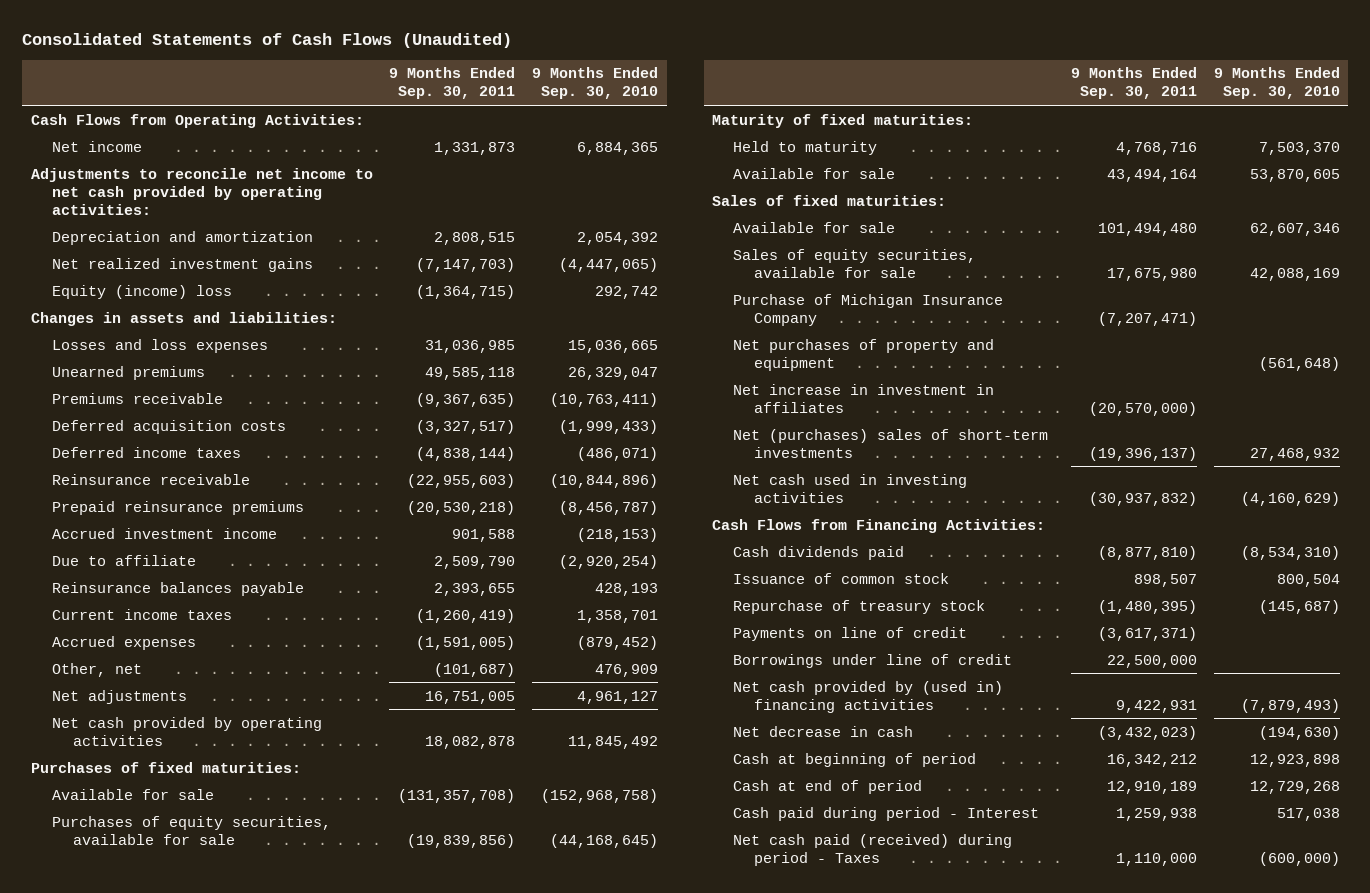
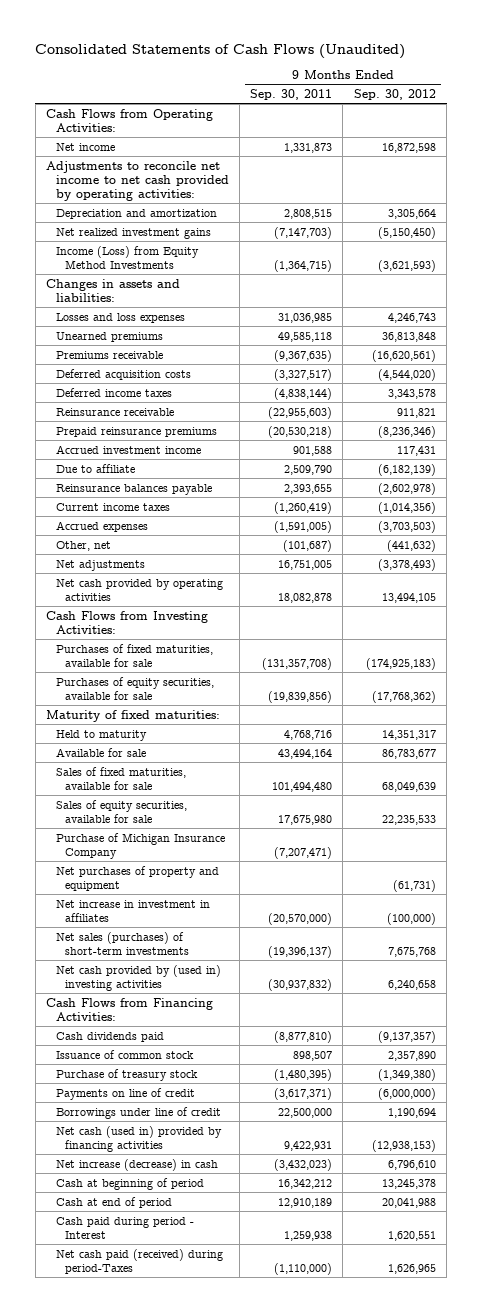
- | 9 Months Ended Sep. 30, 2011 | 9 Months Ended Sep. 30, 2010
+ | 9 Months Ended Sep. 30, 2011 | 9 Months Ended Sep. 30, 2012
- Equity (income) loss | (1,364,715) | 292,742
+ Income (Loss) from Equity Method Investments | (1,364,715) | (3,621,593)
- Purchases of fixed maturities:
- Available for sale | (131,357,708) | (152,968,758)
+ Cash Flows from Investing Activities:
+ Purchases of fixed maturities, available for sale | (131,357,708) | (174,925,183)
- Sales of fixed maturities:
- Available for sale | 101,494,480 | 62,607,346
+ Sales of fixed maturities, available for sale | 101,494,480 | 68,049,639
- Net (purchases) sales of short-term investments | (19,396,137) | 27,468,932
- Net cash used in investing activities | (30,937,832) | (4,160,629)
+ Net sales (purchases) of short-term investments | (19,396,137) | 7,675,768
+ Net cash provided by (used in) investing activities | (30,937,832) | 6,240,658
- Repurchase of treasury stock | (1,480,395) | (145,687)
+ Purchase of treasury stock | (1,480,395) | (1,349,380)
- Net cash provided by (used in) financing activities | 9,422,931 | (7,879,493)
- Net decrease in cash | (3,432,023) | (194,630)
+ Net cash (used in) provided by financing activities | 9,422,931 | (12,938,153)
+ Net increase (decrease) in cash | (3,432,023) | 6,796,610
- Net cash paid (received) during period - Taxes | 1,110,000 | (600,000)
+ Net cash paid (received) during period-Taxes | (1,110,000) | 1,626,965

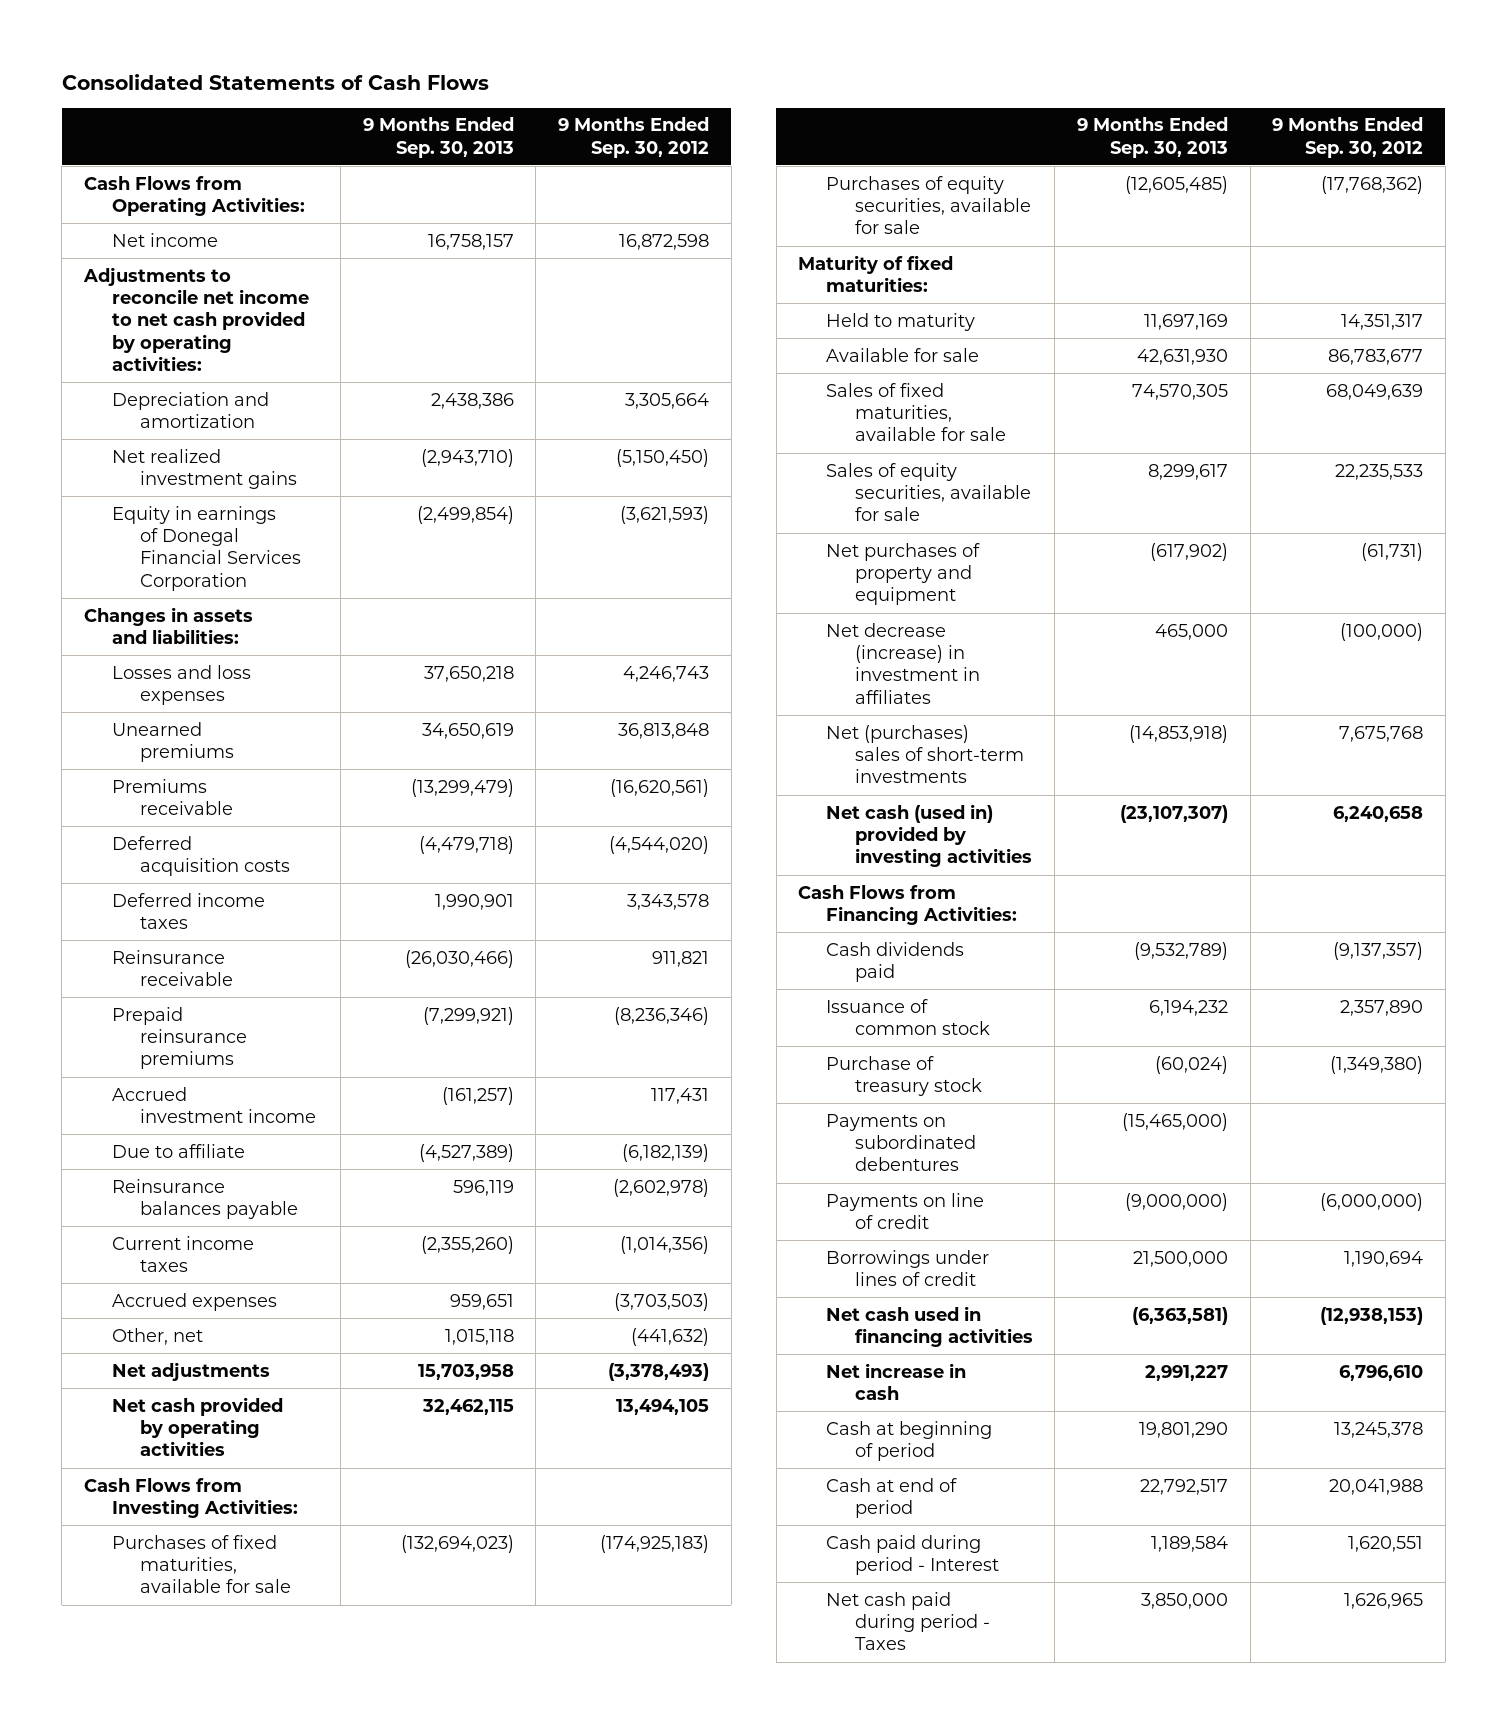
- Consolidated Statements of Cash Flows (Unaudited)
+ Consolidated Statements of Cash Flows
- | 9 Months Ended Sep. 30, 2011 | 9 Months Ended Sep. 30, 2012
+ | 9 Months Ended Sep. 30, 2013 | 9 Months Ended Sep. 30, 2012
- Income (Loss) from Equity Method Investments | (1,364,715) | (3,621,593)
+ Equity in earnings of Donegal Financial Services Corporation | (2,499,854) | (3,621,593)
- Purchase of Michigan Insurance Company | (7,207,471) |
- Net increase in investment in affiliates | (20,570,000) | (100,000)
- Net sales (purchases) of short-term investments | (19,396,137) | 7,675,768
- Net cash provided by (used in) investing activities | (30,937,832) | 6,240,658
+ Net decrease (increase) in investment in affiliates | 465,000 | (100,000)
+ Net (purchases) sales of short-term investments | (14,853,918) | 7,675,768
+ Net cash (used in) provided by investing activities | (23,107,307) | 6,240,658
+ Payments on subordinated debentures | (15,465,000) |
- Borrowings under line of credit | 22,500,000 | 1,190,694
- Net cash (used in) provided by financing activities | 9,422,931 | (12,938,153)
- Net increase (decrease) in cash | (3,432,023) | 6,796,610
+ Borrowings under lines of credit | 21,500,000 | 1,190,694
+ Net cash used in financing activities | (6,363,581) | (12,938,153)
+ Net increase in cash | 2,991,227 | 6,796,610
- Net cash paid (received) during period-Taxes | (1,110,000) | 1,626,965
+ Net cash paid during period - Taxes | 3,850,000 | 1,626,965

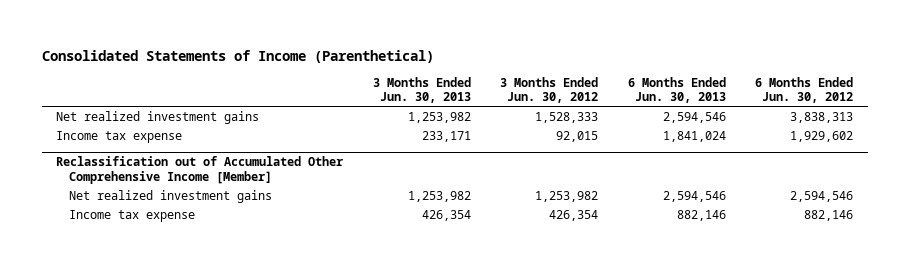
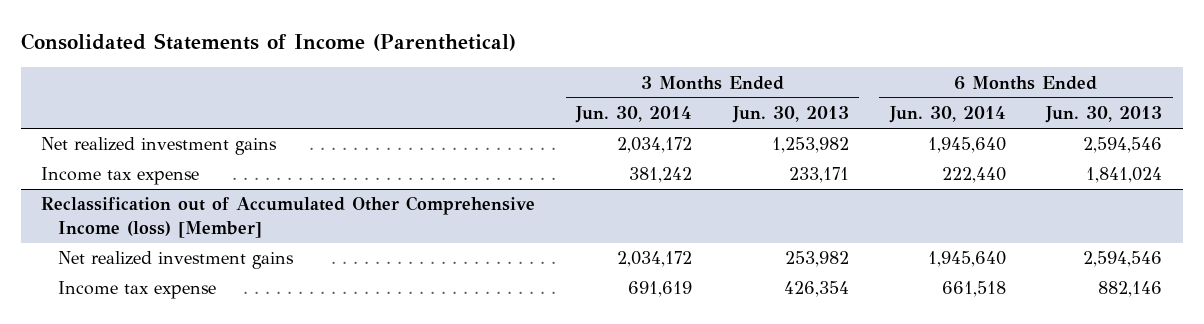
- | 3 Months Ended Jun. 30, 2013 | 3 Months Ended Jun. 30, 2012 | 6 Months Ended Jun. 30, 2013 | 6 Months Ended Jun. 30, 2012
+ | 3 Months Ended Jun. 30, 2014 | 3 Months Ended Jun. 30, 2013 | 6 Months Ended Jun. 30, 2014 | 6 Months Ended Jun. 30, 2013
- Reclassification out of Accumulated Other Comprehensive Income [Member]
- Net realized investment gains | 1,253,982 | 1,253,982 | 2,594,546 | 2,594,546
+ Reclassification out of Accumulated Other Comprehensive Income (loss) [Member]
+ Net realized investment gains | 2,034,172 | 253,982 | 1,945,640 | 2,594,546

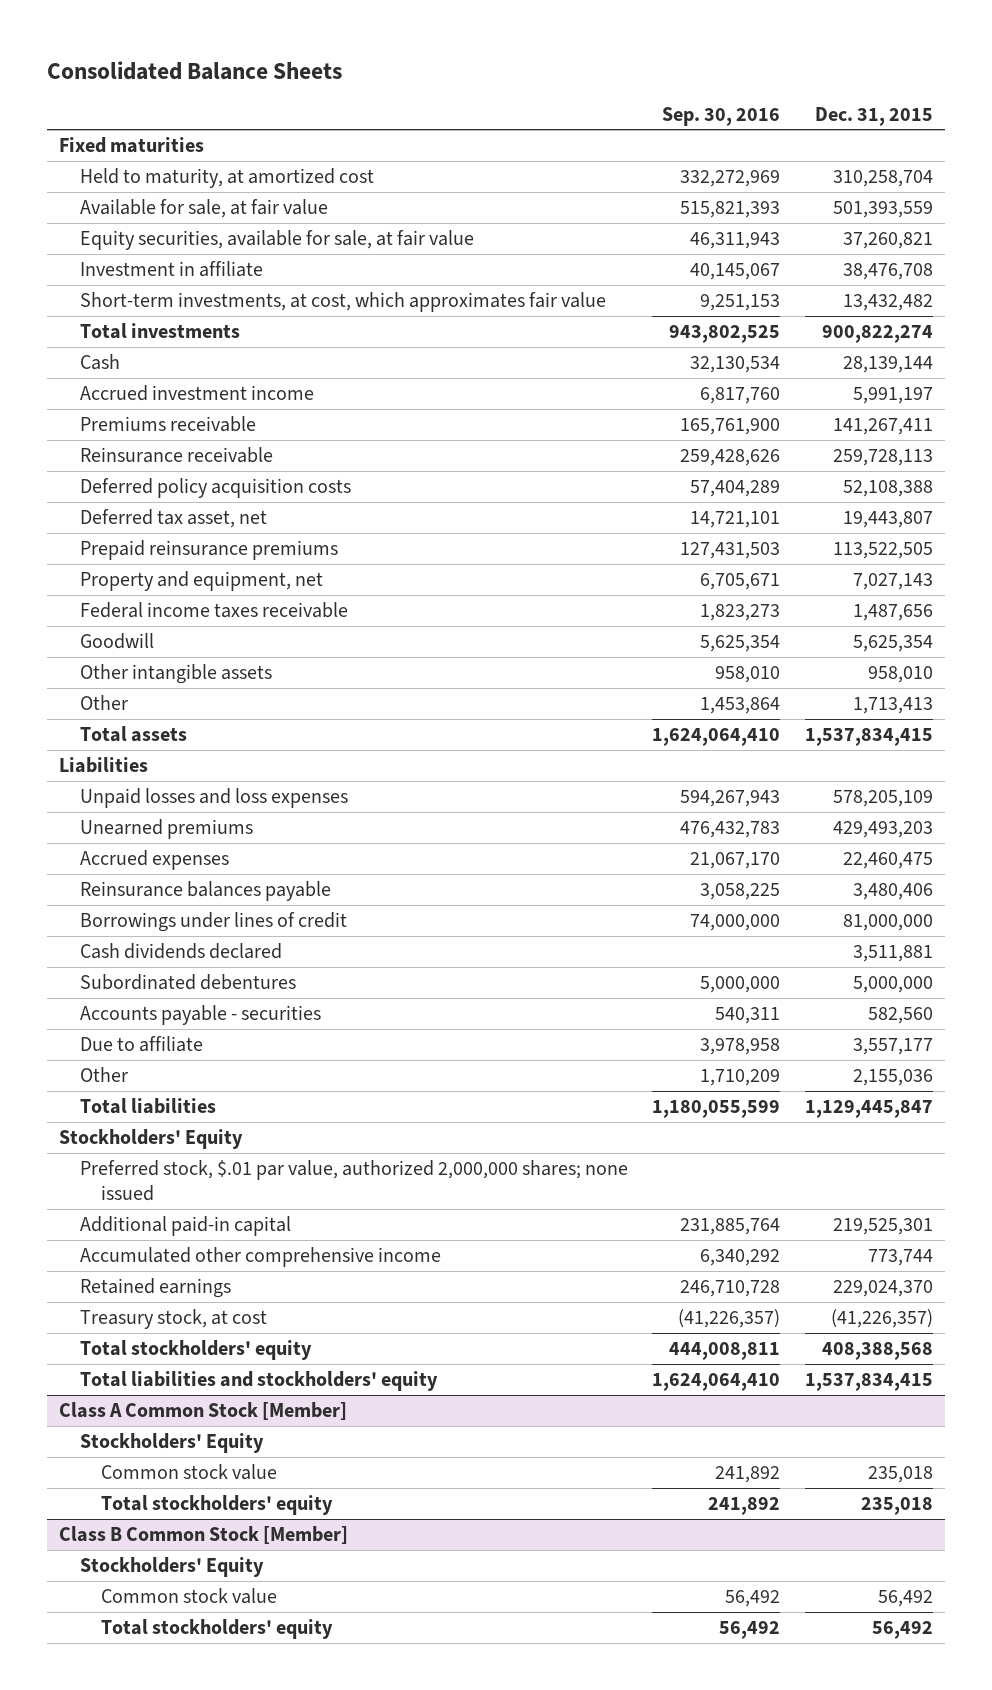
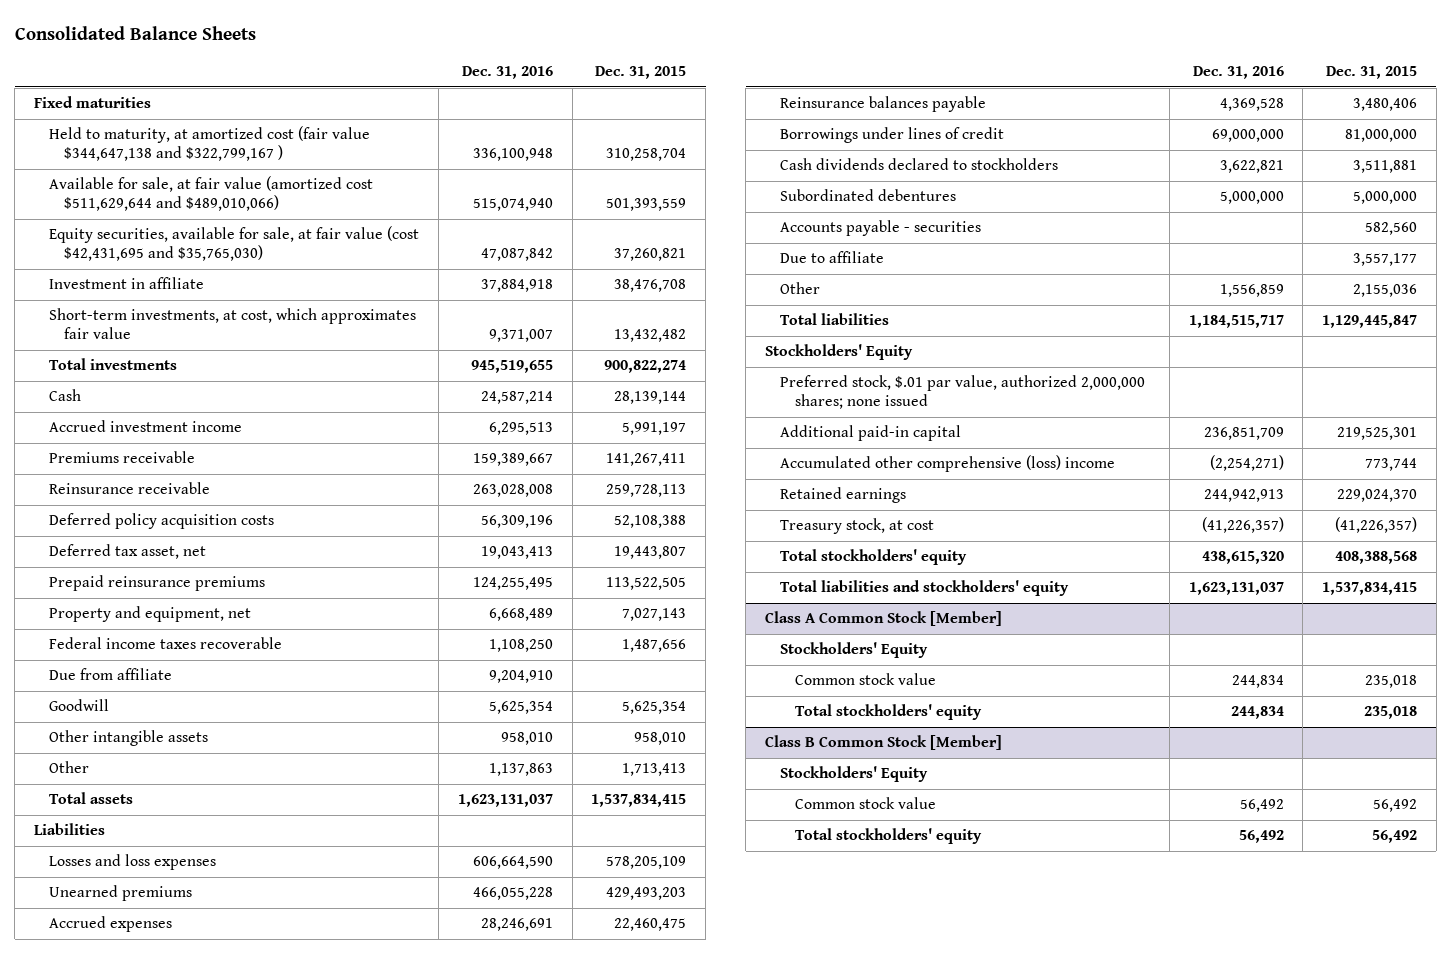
- | Sep. 30, 2016 | Dec. 31, 2015
+ | Dec. 31, 2016 | Dec. 31, 2015
- Held to maturity, at amortized cost | 332,272,969 | 310,258,704
- Available for sale, at fair value | 515,821,393 | 501,393,559
- Equity securities, available for sale, at fair value | 46,311,943 | 37,260,821
+ Held to maturity, at amortized cost (fair value $344,647,138 and $322,799,167 ) | 336,100,948 | 310,258,704
+ Available for sale, at fair value (amortized cost $511,629,644 and $489,010,066) | 515,074,940 | 501,393,559
+ Equity securities, available for sale, at fair value (cost $42,431,695 and $35,765,030) | 47,087,842 | 37,260,821
- Federal income taxes receivable | 1,823,273 | 1,487,656
+ Federal income taxes recoverable | 1,108,250 | 1,487,656
+ Due from affiliate | 9,204,910 |
- Unpaid losses and loss expenses | 594,267,943 | 578,205,109
+ Losses and loss expenses | 606,664,590 | 578,205,109
- Cash dividends declared | | 3,511,881
+ Cash dividends declared to stockholders | 3,622,821 | 3,511,881
- Accumulated other comprehensive income | 6,340,292 | 773,744
+ Accumulated other comprehensive (loss) income | (2,254,271) | 773,744

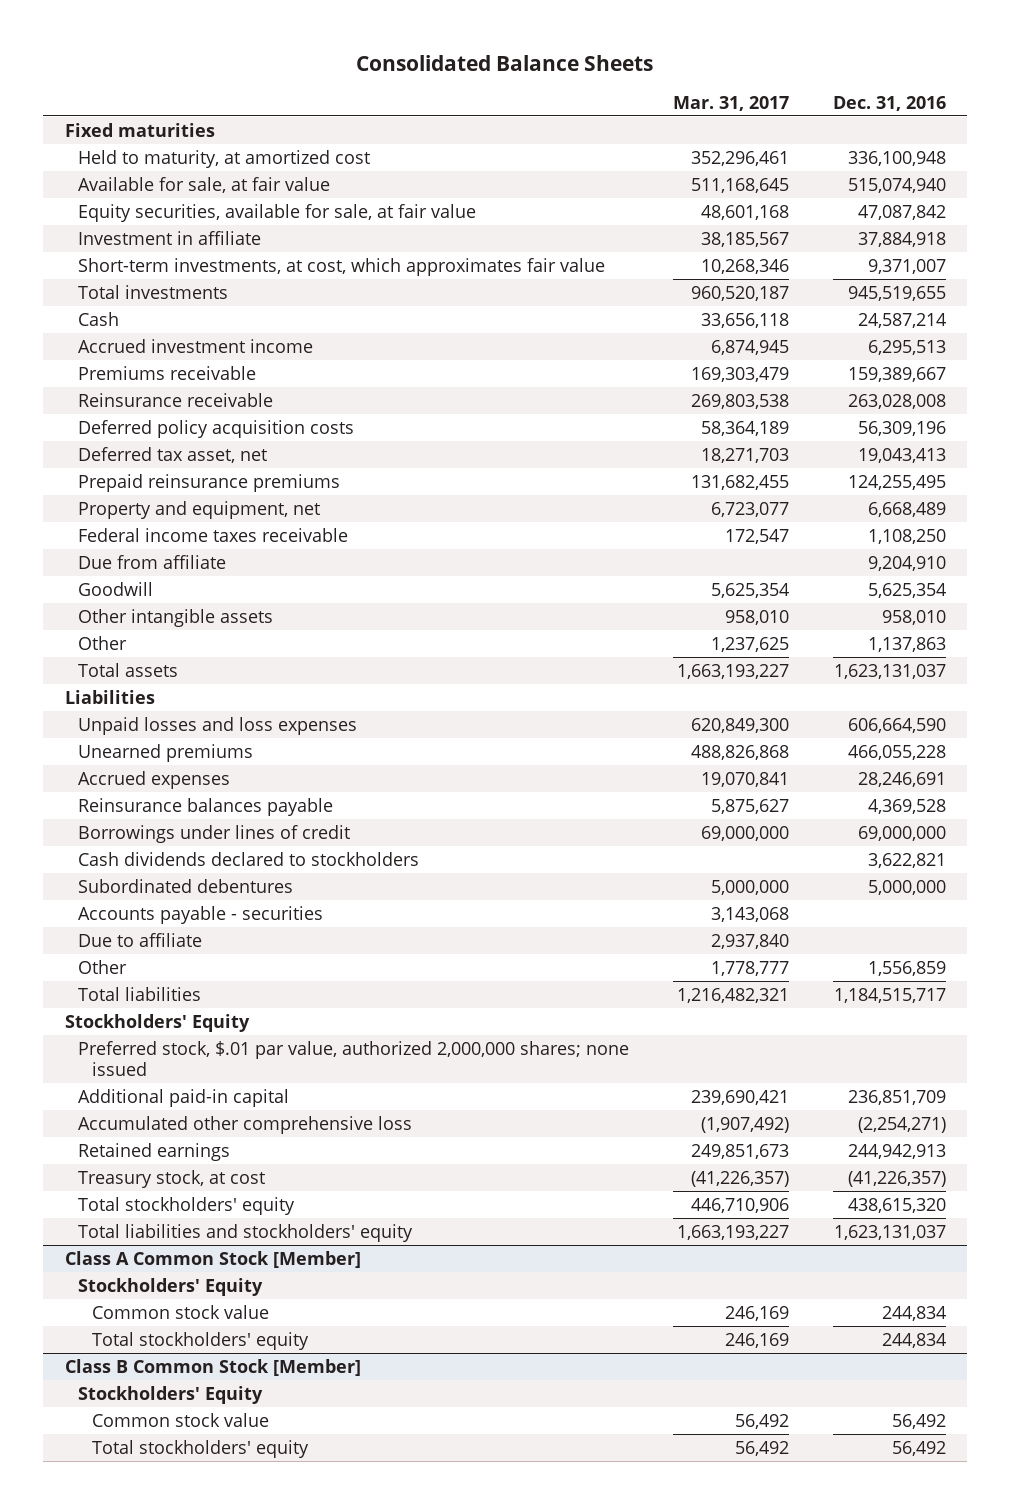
- | Dec. 31, 2016 | Dec. 31, 2015
+ | Mar. 31, 2017 | Dec. 31, 2016
- Held to maturity, at amortized cost (fair value $344,647,138 and $322,799,167 ) | 336,100,948 | 310,258,704
- Available for sale, at fair value (amortized cost $511,629,644 and $489,010,066) | 515,074,940 | 501,393,559
- Equity securities, available for sale, at fair value (cost $42,431,695 and $35,765,030) | 47,087,842 | 37,260,821
+ Held to maturity, at amortized cost | 352,296,461 | 336,100,948
+ Available for sale, at fair value | 511,168,645 | 515,074,940
+ Equity securities, available for sale, at fair value | 48,601,168 | 47,087,842
- Federal income taxes recoverable | 1,108,250 | 1,487,656
+ Federal income taxes receivable | 172,547 | 1,108,250
- Losses and loss expenses | 606,664,590 | 578,205,109
+ Unpaid losses and loss expenses | 620,849,300 | 606,664,590
- Accumulated other comprehensive (loss) income | (2,254,271) | 773,744
+ Accumulated other comprehensive loss | (1,907,492) | (2,254,271)

